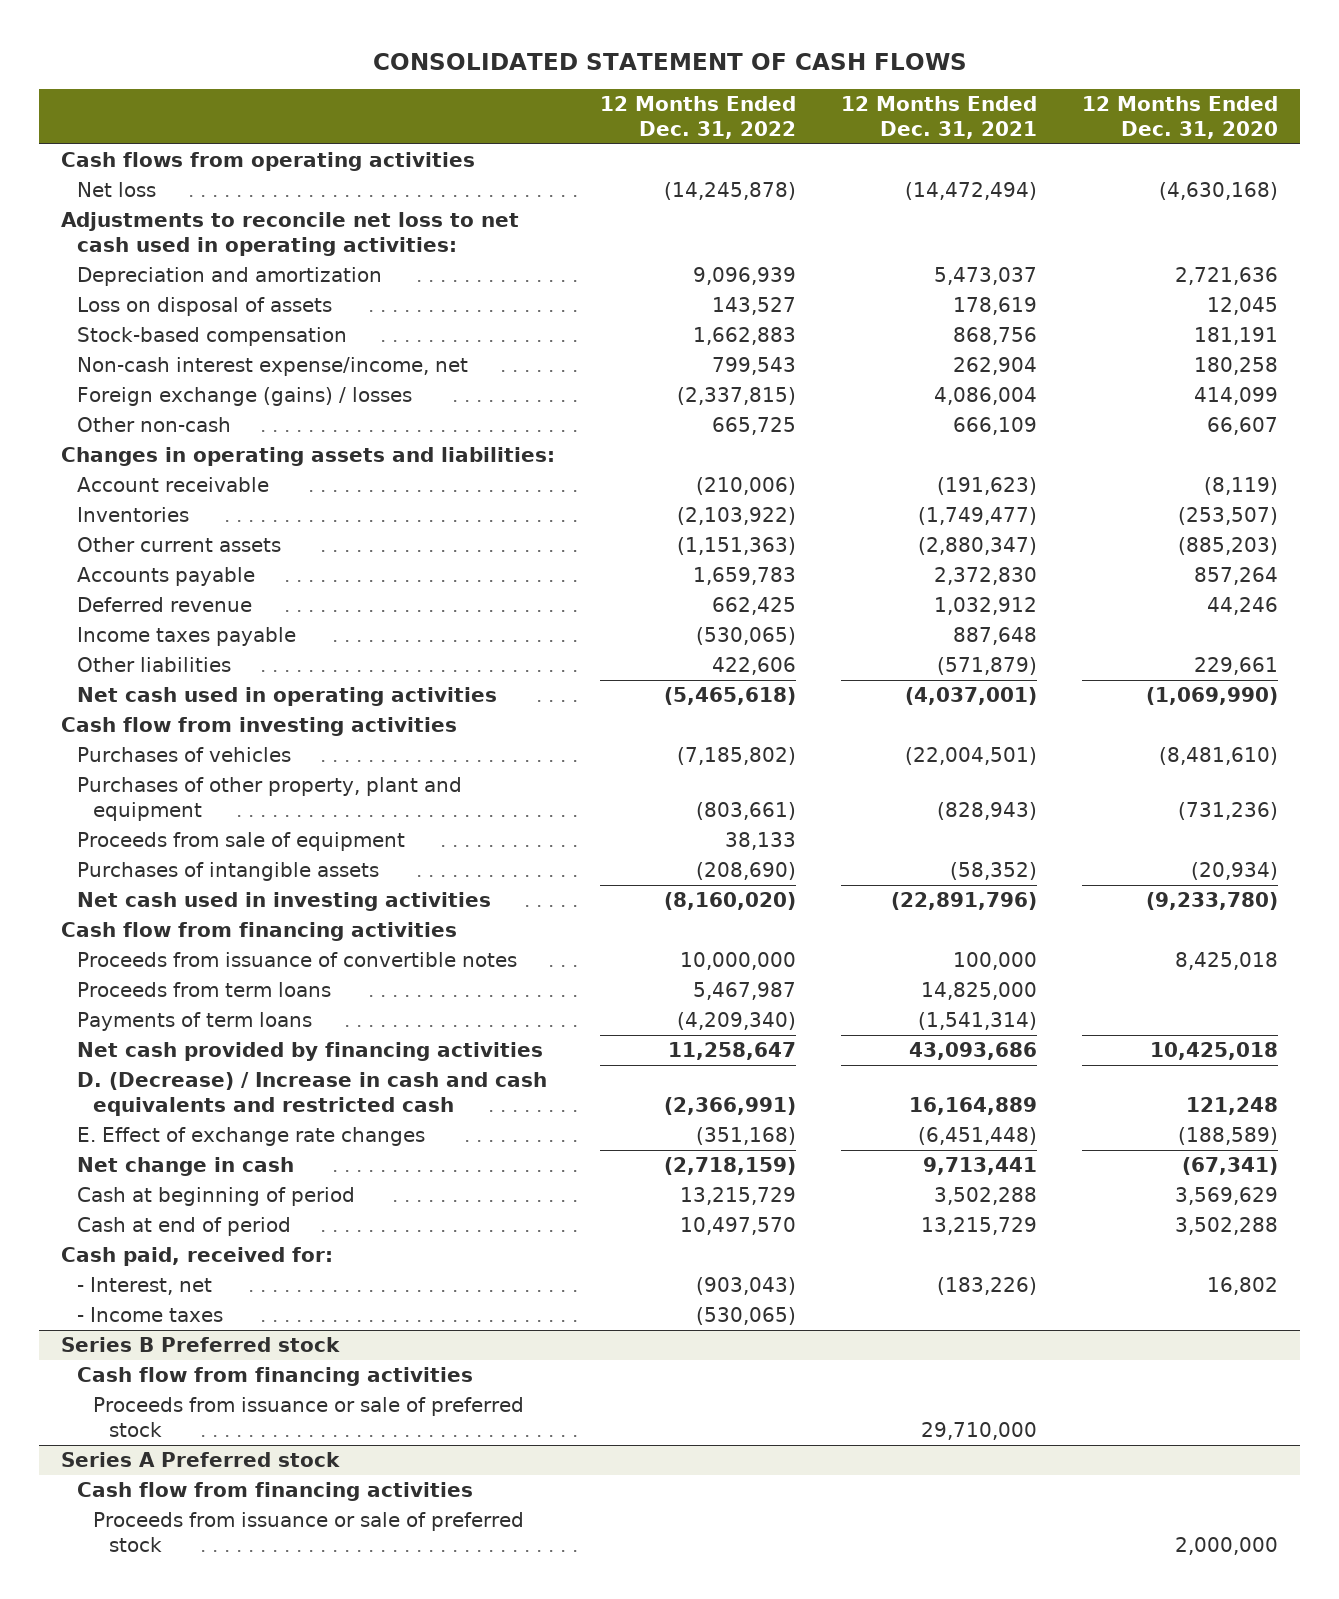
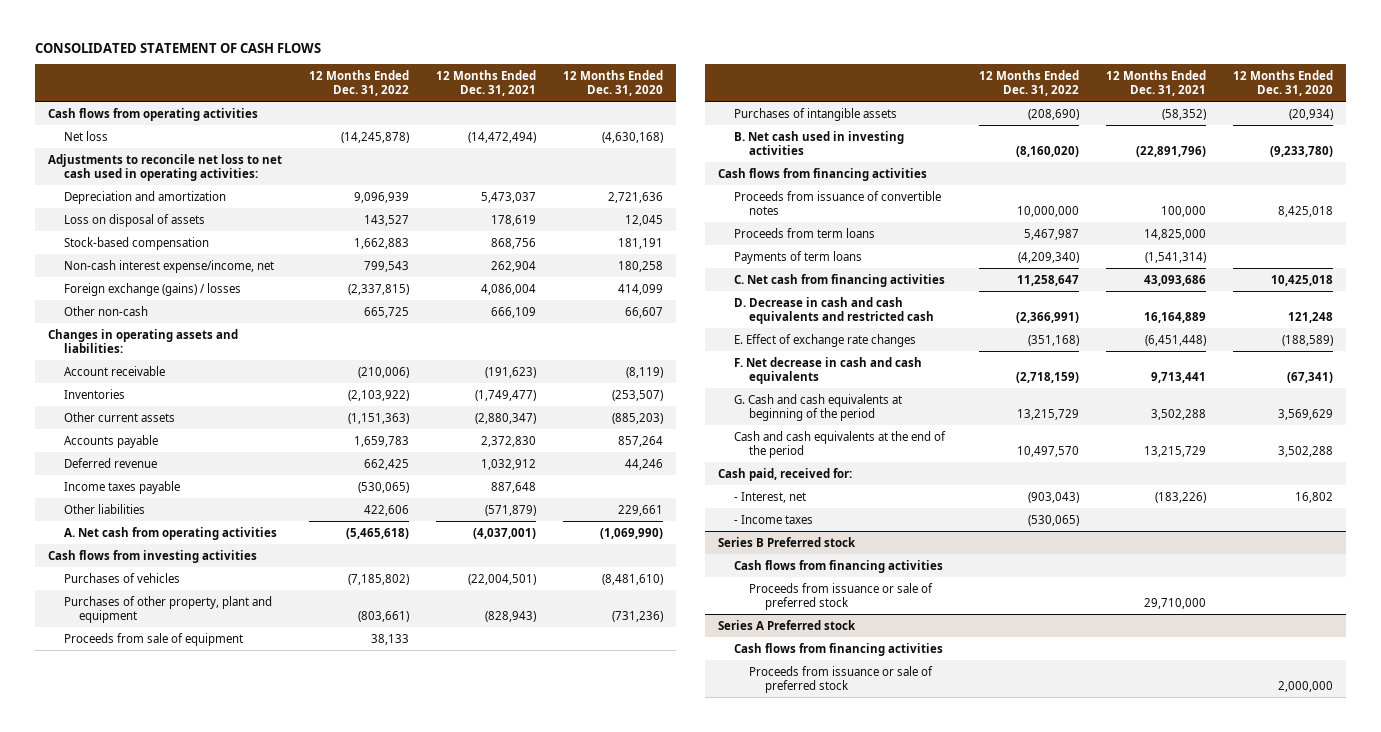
- Net cash used in operating activities | (5,465,618) | (4,037,001) | (1,069,990)
- Cash flow from investing activities
+ A. Net cash from operating activities | (5,465,618) | (4,037,001) | (1,069,990)
+ Cash flows from investing activities
- Net cash used in investing activities | (8,160,020) | (22,891,796) | (9,233,780)
- Cash flow from financing activities
+ B. Net cash used in investing activities | (8,160,020) | (22,891,796) | (9,233,780)
+ Cash flows from financing activities
- Net cash provided by financing activities | 11,258,647 | 43,093,686 | 10,425,018
- D. (Decrease) / Increase in cash and cash equivalents and restricted cash | (2,366,991) | 16,164,889 | 121,248
+ C. Net cash from financing activities | 11,258,647 | 43,093,686 | 10,425,018
+ D. Decrease in cash and cash equivalents and restricted cash | (2,366,991) | 16,164,889 | 121,248
- Net change in cash | (2,718,159) | 9,713,441 | (67,341)
- Cash at beginning of period | 13,215,729 | 3,502,288 | 3,569,629
- Cash at end of period | 10,497,570 | 13,215,729 | 3,502,288
+ F. Net decrease in cash and cash equivalents | (2,718,159) | 9,713,441 | (67,341)
+ G. Cash and cash equivalents at beginning of the period | 13,215,729 | 3,502,288 | 3,569,629
+ Cash and cash equivalents at the end of the period | 10,497,570 | 13,215,729 | 3,502,288
@ Series B Preferred stock
- Cash flow from financing activities
+ Cash flows from financing activities
@ Series A Preferred stock
- Cash flow from financing activities
+ Cash flows from financing activities

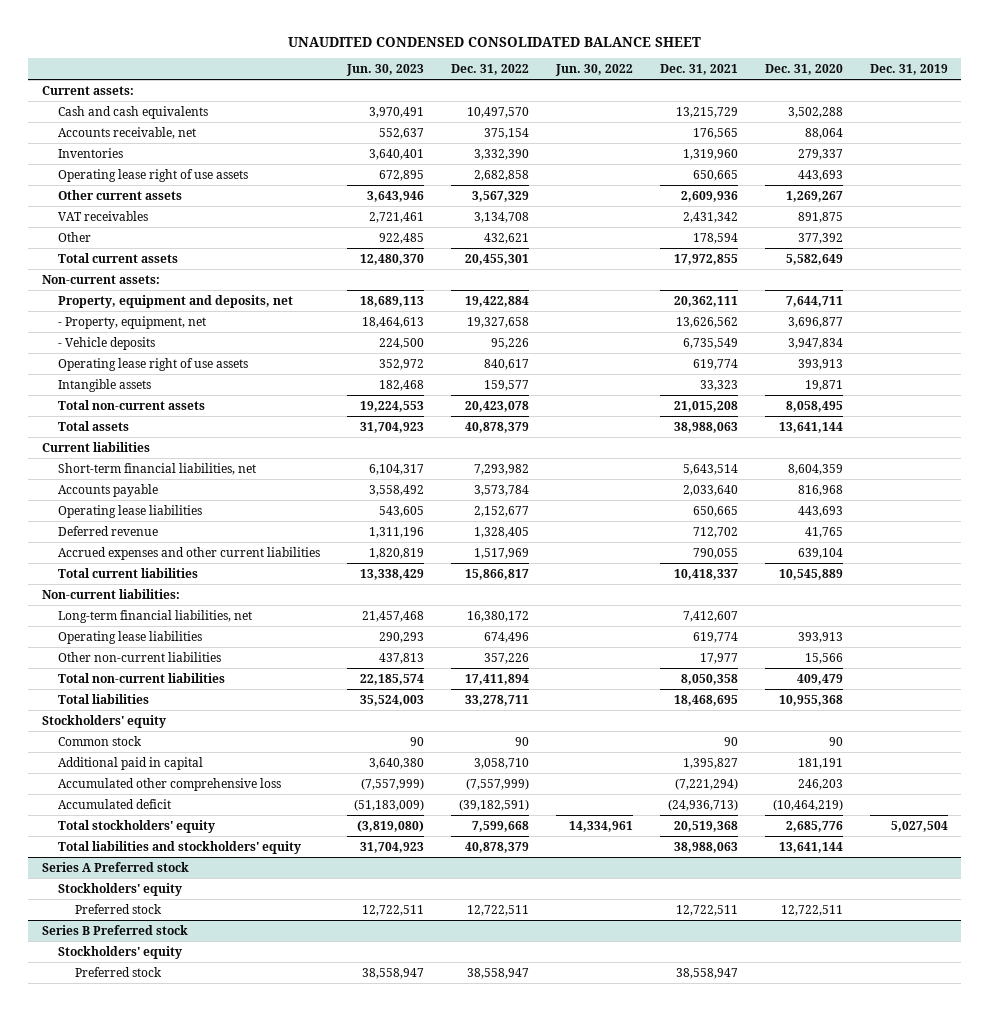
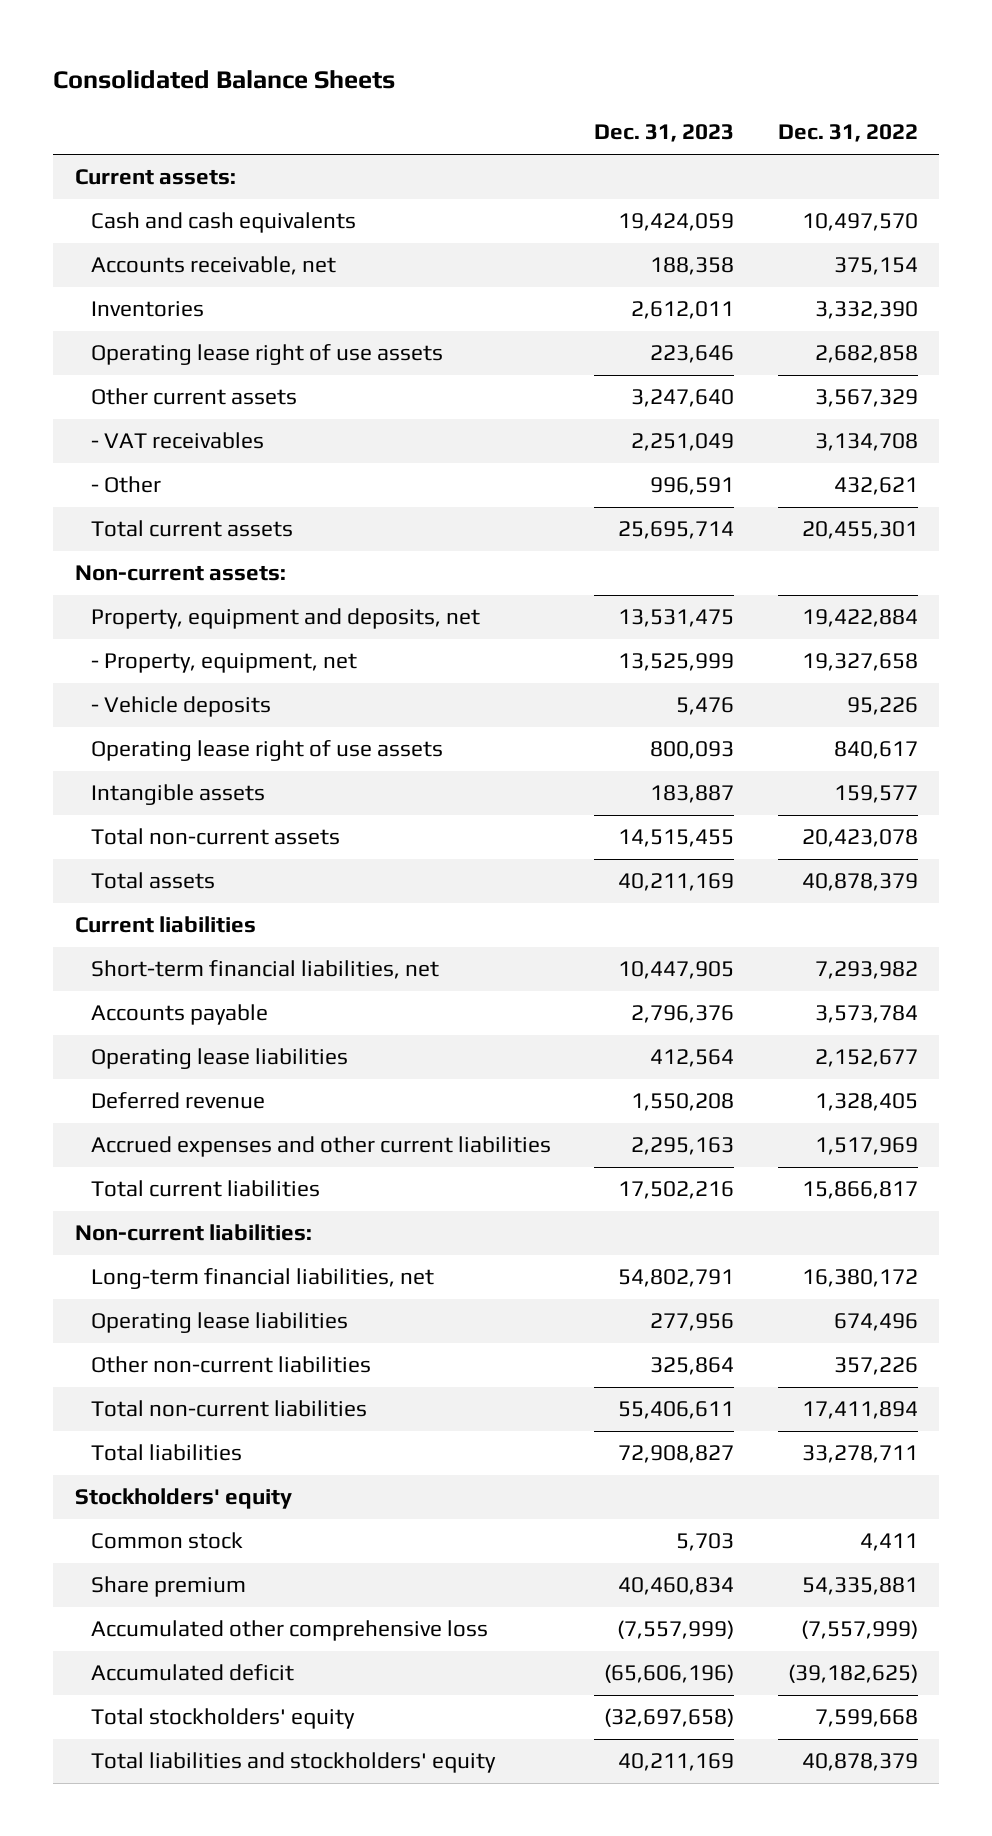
- UNAUDITED CONDENSED CONSOLIDATED BALANCE SHEET
+ Consolidated Balance Sheets
- | Jun. 30, 2023 | Dec. 31, 2022 | Jun. 30, 2022 | Dec. 31, 2021 | Dec. 31, 2020 | Dec. 31, 2019
+ | Dec. 31, 2023 | Dec. 31, 2022
- VAT receivables | 2,721,461 | 3,134,708 | | 2,431,342 | 891,875 |
- Other | 922,485 | 432,621 | | 178,594 | 377,392 |
+ - VAT receivables | 2,251,049 | 3,134,708
+ - Other | 996,591 | 432,621
- Common stock | 90 | 90 | | 90 | 90 |
- Additional paid in capital | 3,640,380 | 3,058,710 | | 1,395,827 | 181,191 |
+ Common stock | 5,703 | 4,411
+ Share premium | 40,460,834 | 54,335,881
- Accumulated deficit | (51,183,009) | (39,182,591) | | (24,936,713) | (10,464,219) |
+ Accumulated deficit | (65,606,196) | (39,182,625)
- Series A Preferred stock
- Stockholders' equity
- Preferred stock | 12,722,511 | 12,722,511 | | 12,722,511 | 12,722,511 |
- Series B Preferred stock
- Stockholders' equity
- Preferred stock | 38,558,947 | 38,558,947 | | 38,558,947 | |

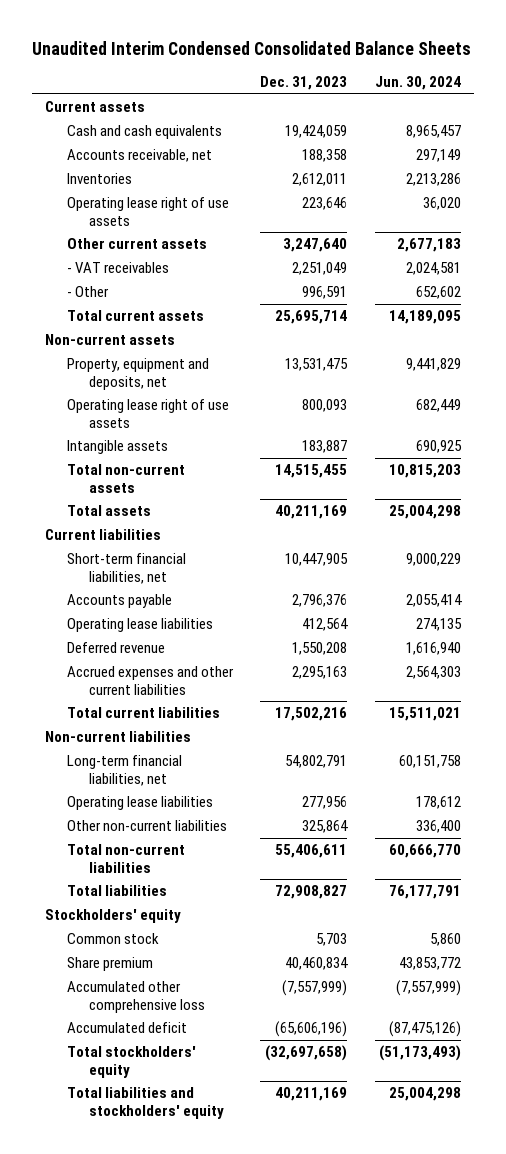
- Consolidated Balance Sheets
+ Unaudited Interim Condensed Consolidated Balance Sheets
- | Dec. 31, 2023 | Dec. 31, 2022
+ | Dec. 31, 2023 | Jun. 30, 2024
- Current assets:
+ Current assets
- Non-current assets:
+ Non-current assets
- - Property, equipment, net | 13,525,999 | 19,327,658
- - Vehicle deposits | 5,476 | 95,226
- Non-current liabilities:
+ Non-current liabilities

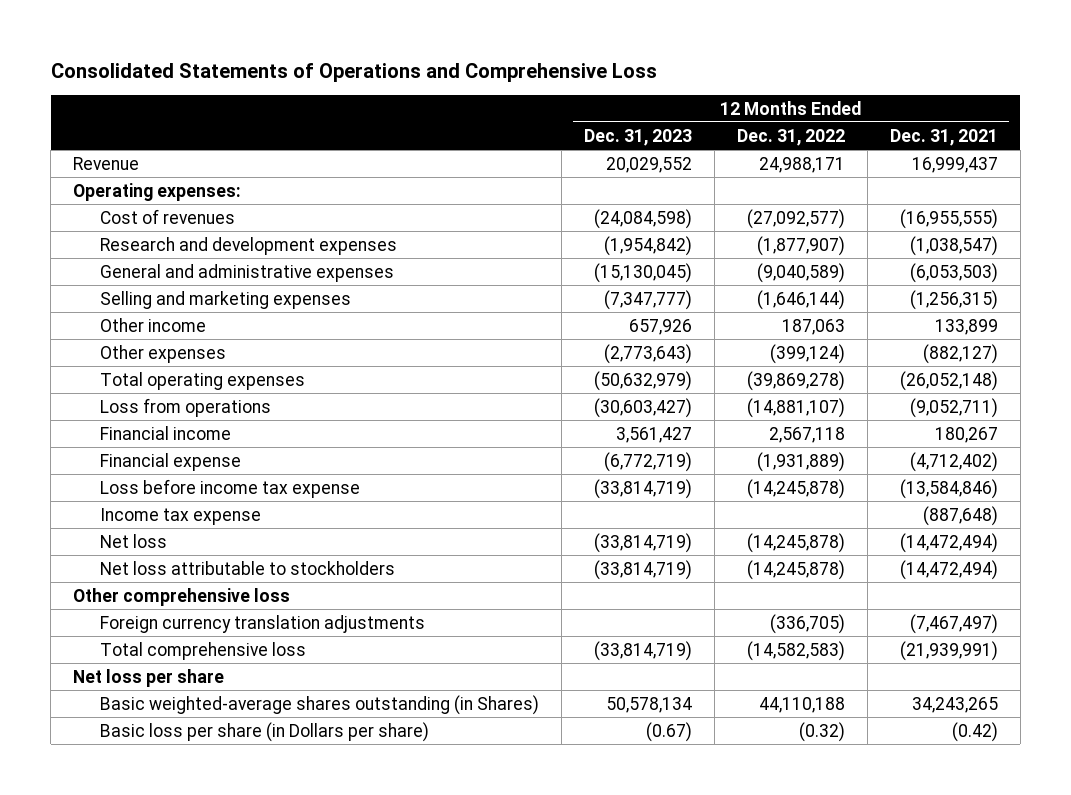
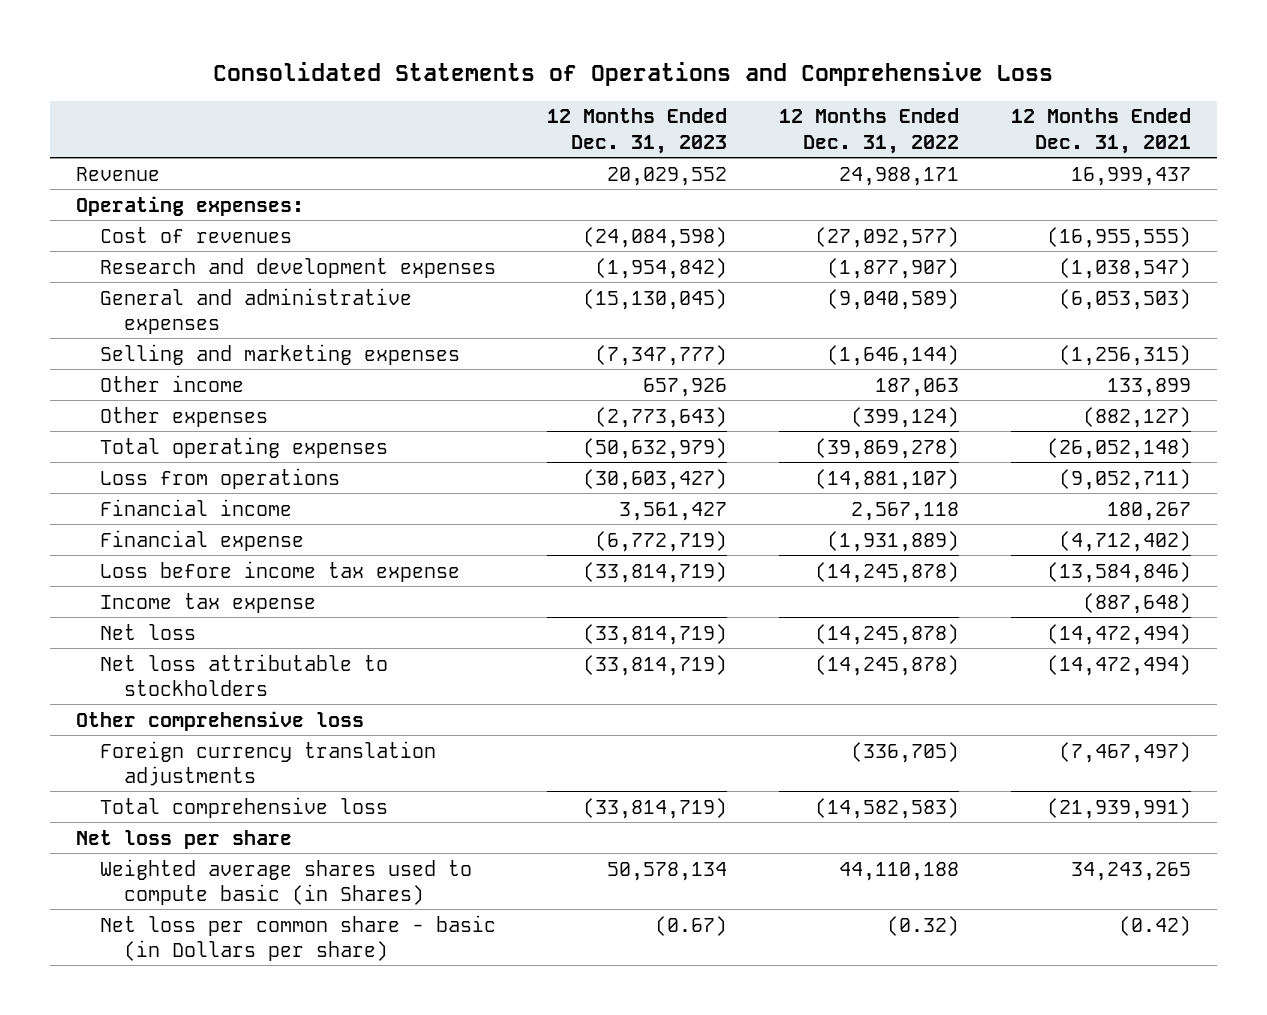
- Basic weighted-average shares outstanding (in Shares) | 50,578,134 | 44,110,188 | 34,243,265
- Basic loss per share (in Dollars per share) | (0.67) | (0.32) | (0.42)
+ Weighted average shares used to compute basic (in Shares) | 50,578,134 | 44,110,188 | 34,243,265
+ Net loss per common share - basic (in Dollars per share) | (0.67) | (0.32) | (0.42)

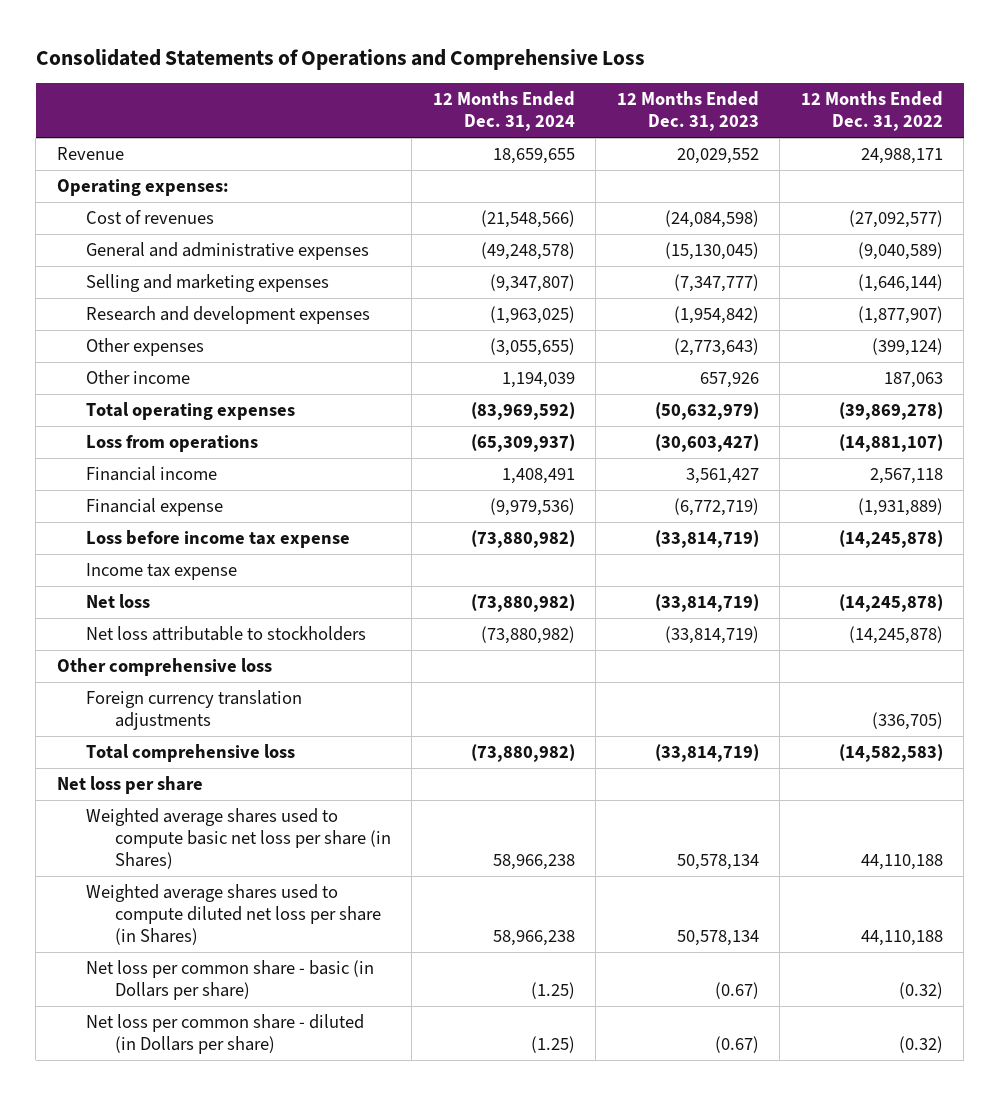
- | 12 Months Ended Dec. 31, 2023 | 12 Months Ended Dec. 31, 2022 | 12 Months Ended Dec. 31, 2021
+ | 12 Months Ended Dec. 31, 2024 | 12 Months Ended Dec. 31, 2023 | 12 Months Ended Dec. 31, 2022
moved down: Research and development expenses | (1,963,025) | (1,954,842) | (1,877,907)
moved down: Other income | 1,194,039 | 657,926 | 187,063
- Weighted average shares used to compute basic (in Shares) | 50,578,134 | 44,110,188 | 34,243,265
+ Weighted average shares used to compute basic net loss per share (in Shares) | 58,966,238 | 50,578,134 | 44,110,188
+ Weighted average shares used to compute diluted net loss per share (in Shares) | 58,966,238 | 50,578,134 | 44,110,188
+ Net loss per common share - diluted (in Dollars per share) | (1.25) | (0.67) | (0.32)

